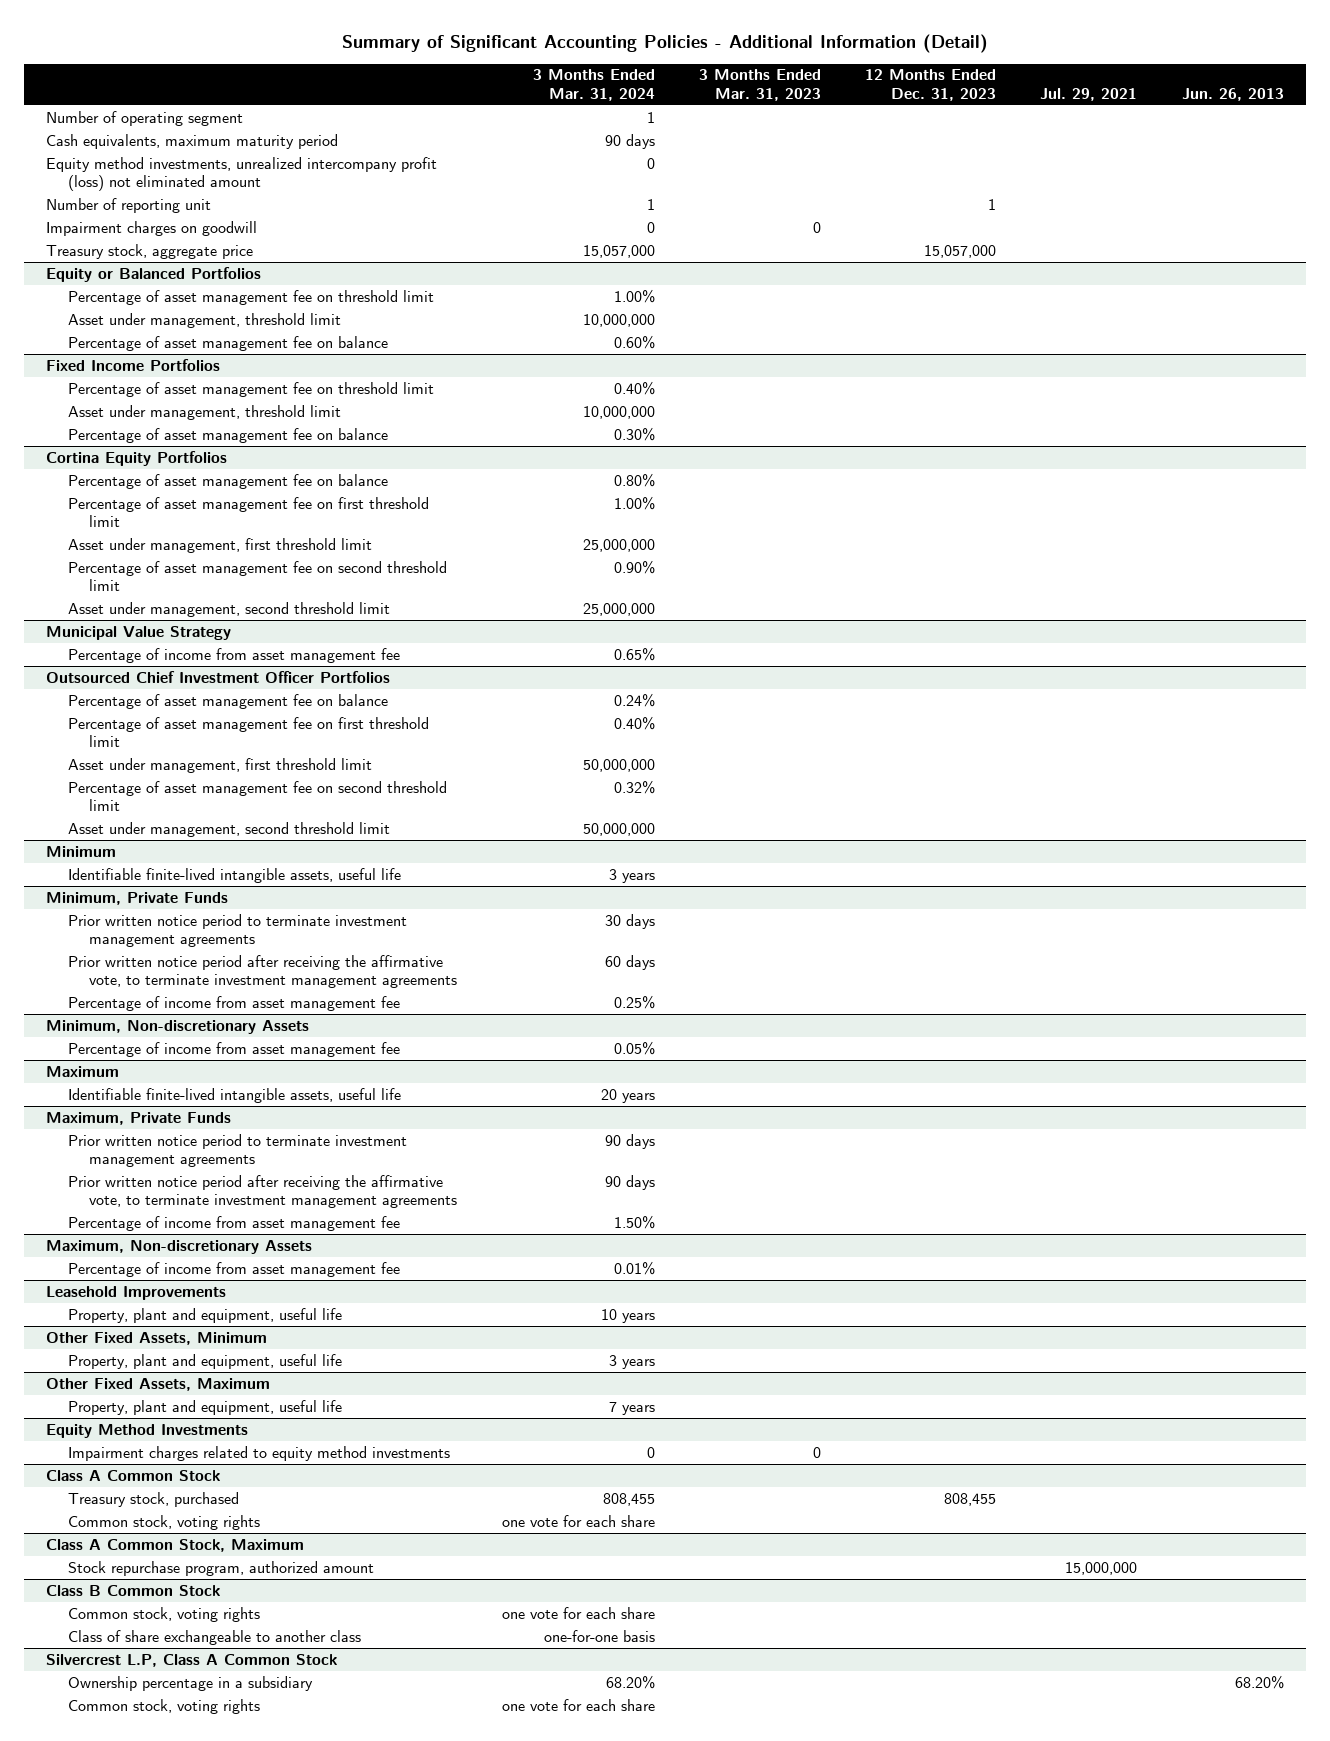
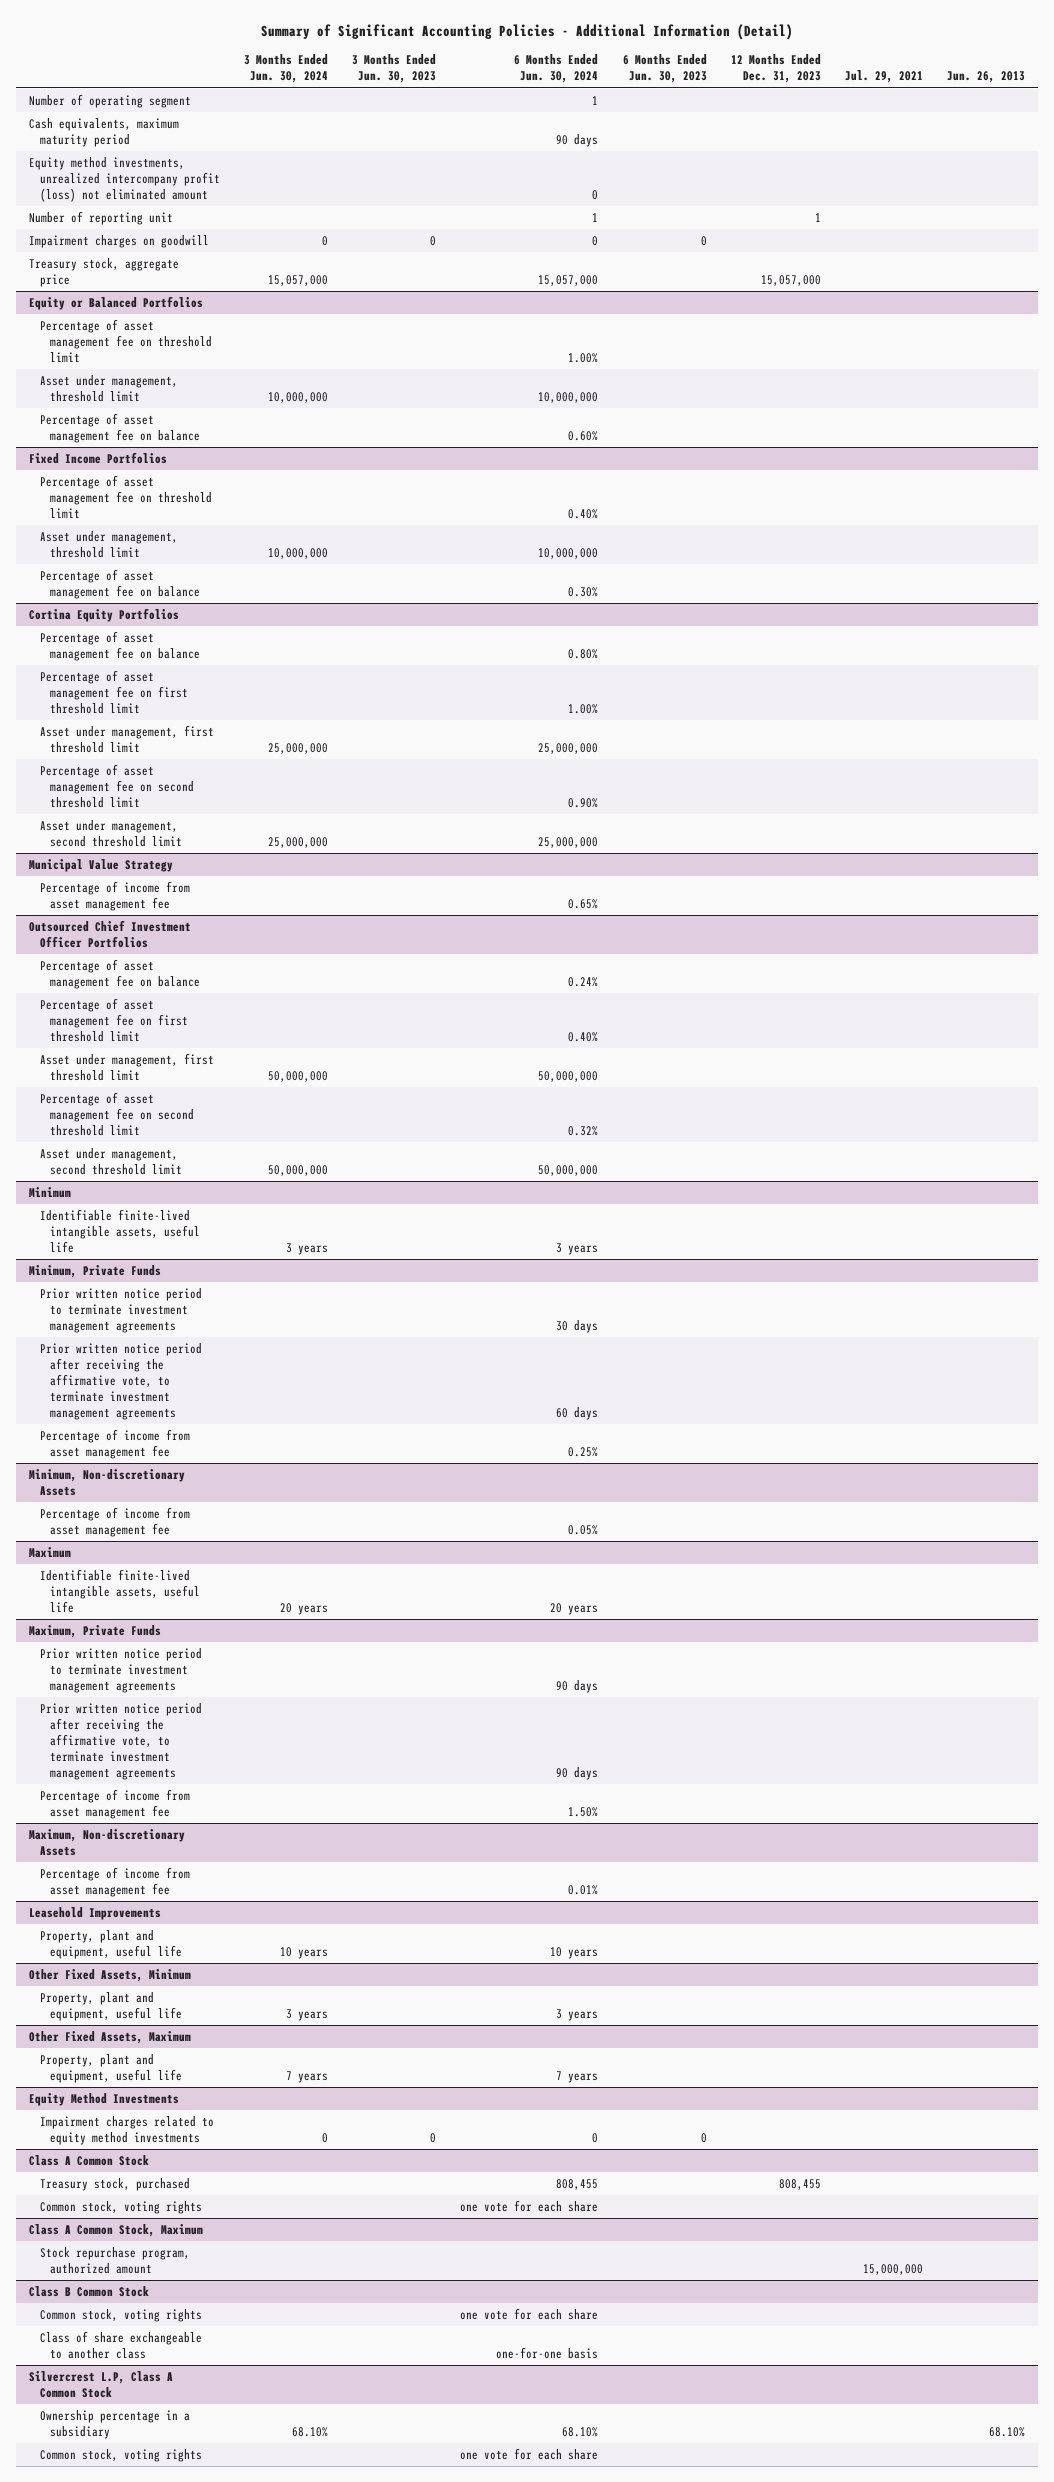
- | 3 Months Ended Mar. 31, 2024 | 3 Months Ended Mar. 31, 2023 | 12 Months Ended Dec. 31, 2023 | Jul. 29, 2021 | Jun. 26, 2013
+ | 3 Months Ended Jun. 30, 2024 | 3 Months Ended Jun. 30, 2023 | 6 Months Ended Jun. 30, 2024 | 6 Months Ended Jun. 30, 2023 | 12 Months Ended Dec. 31, 2023 | Jul. 29, 2021 | Jun. 26, 2013
@ Silvercrest L.P, Class A Common Stock
- Ownership percentage in a subsidiary | 68.20% | | | | 68.20%
+ Ownership percentage in a subsidiary | 68.10% | | 68.10% | | | | 68.10%

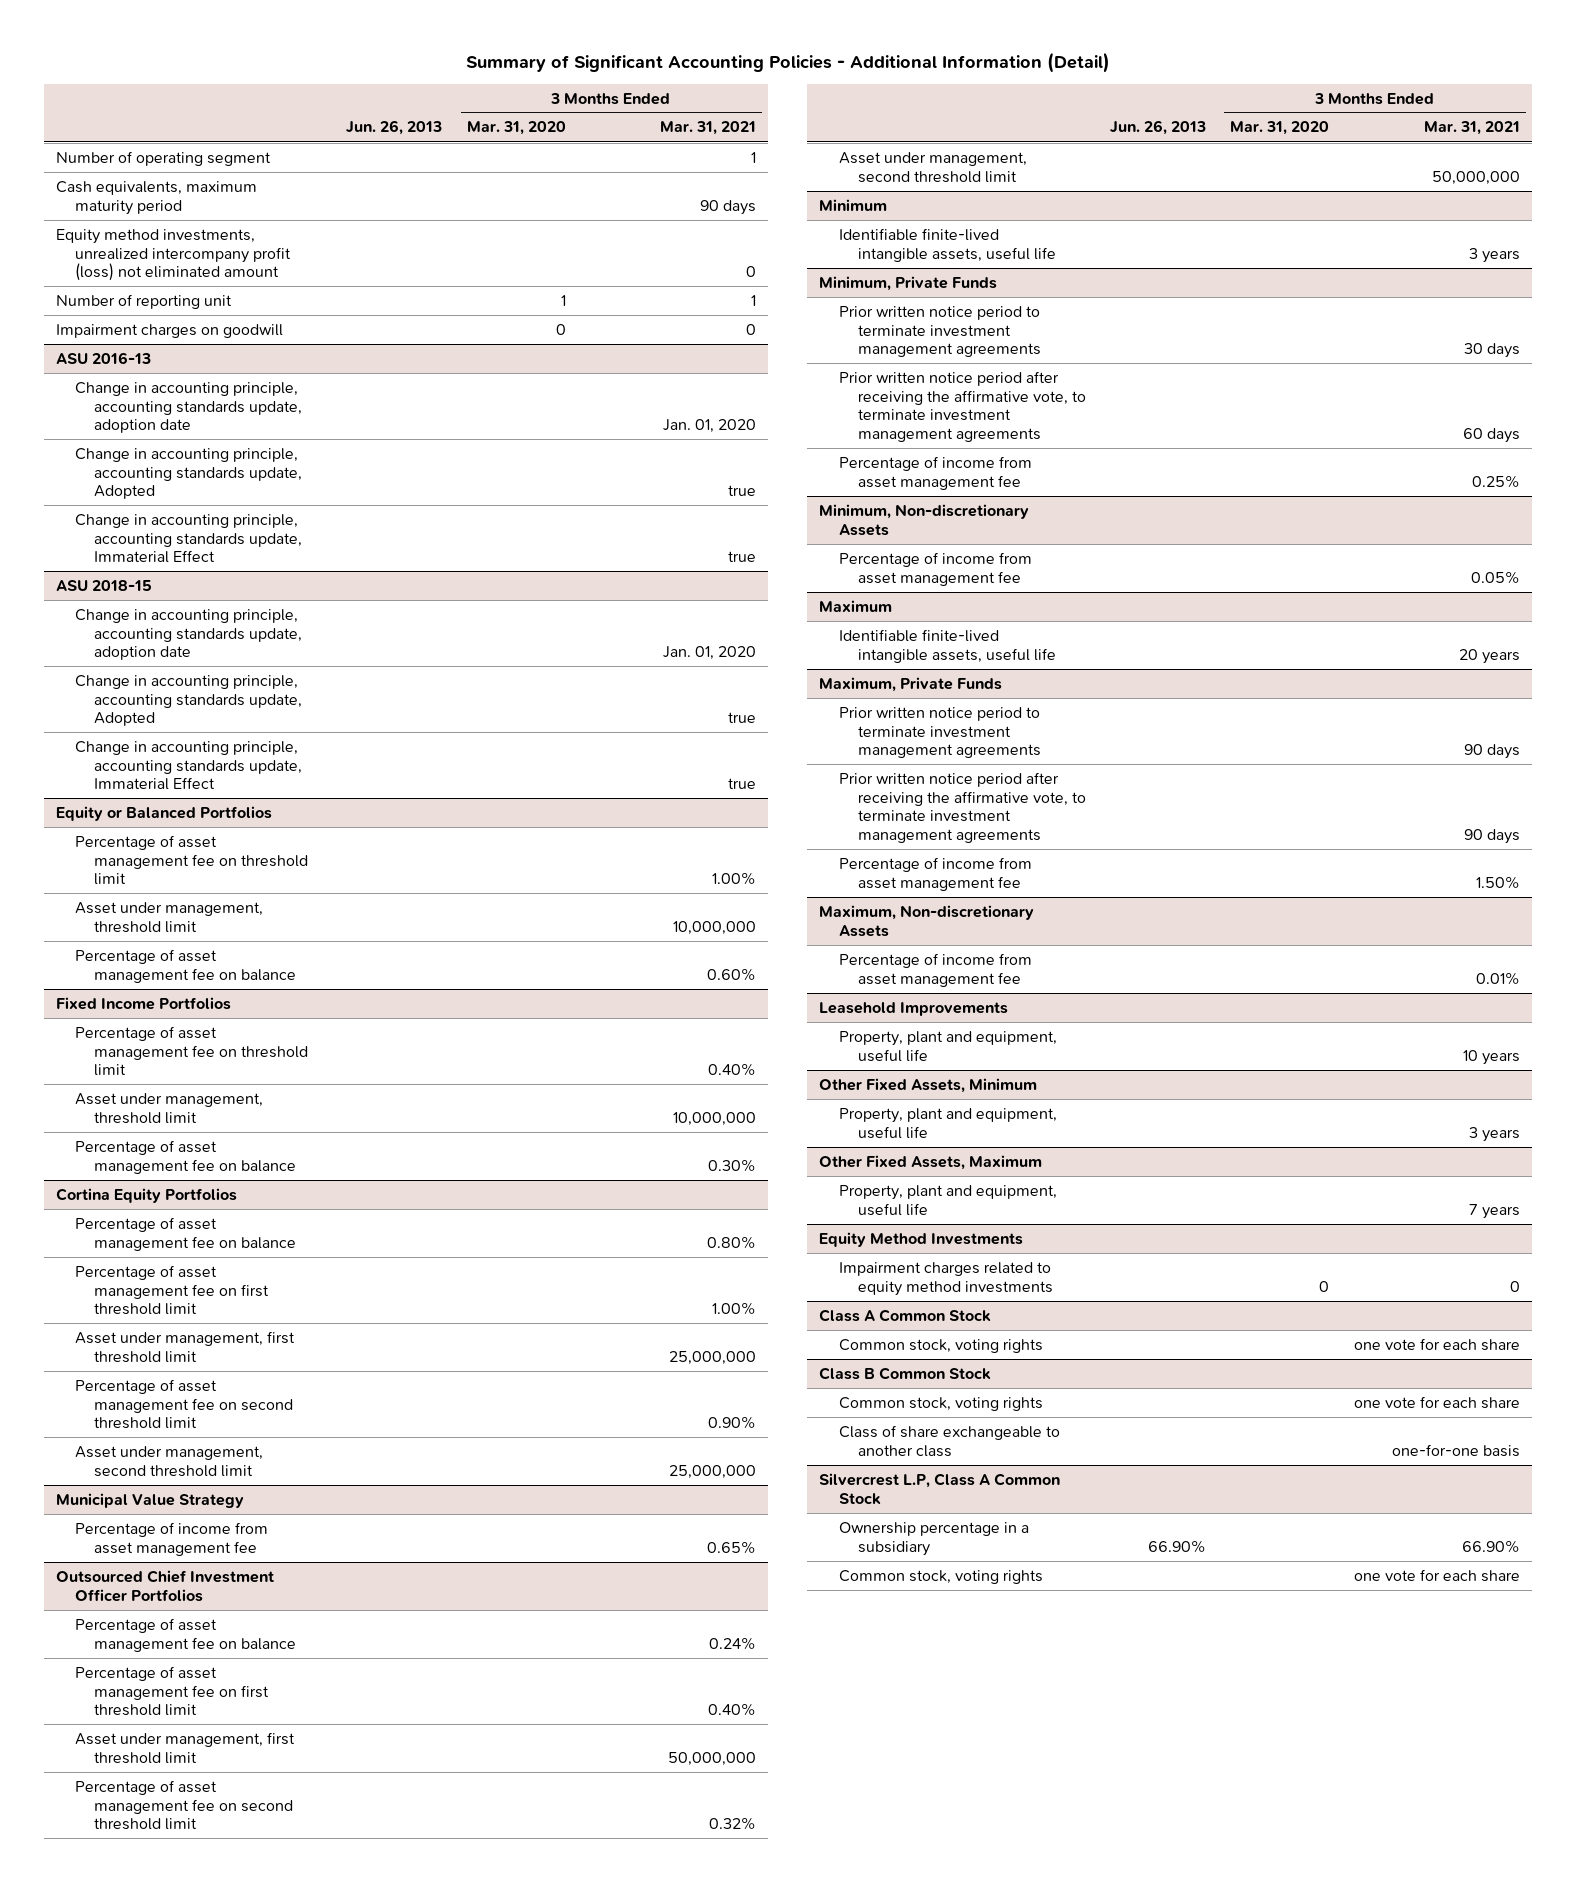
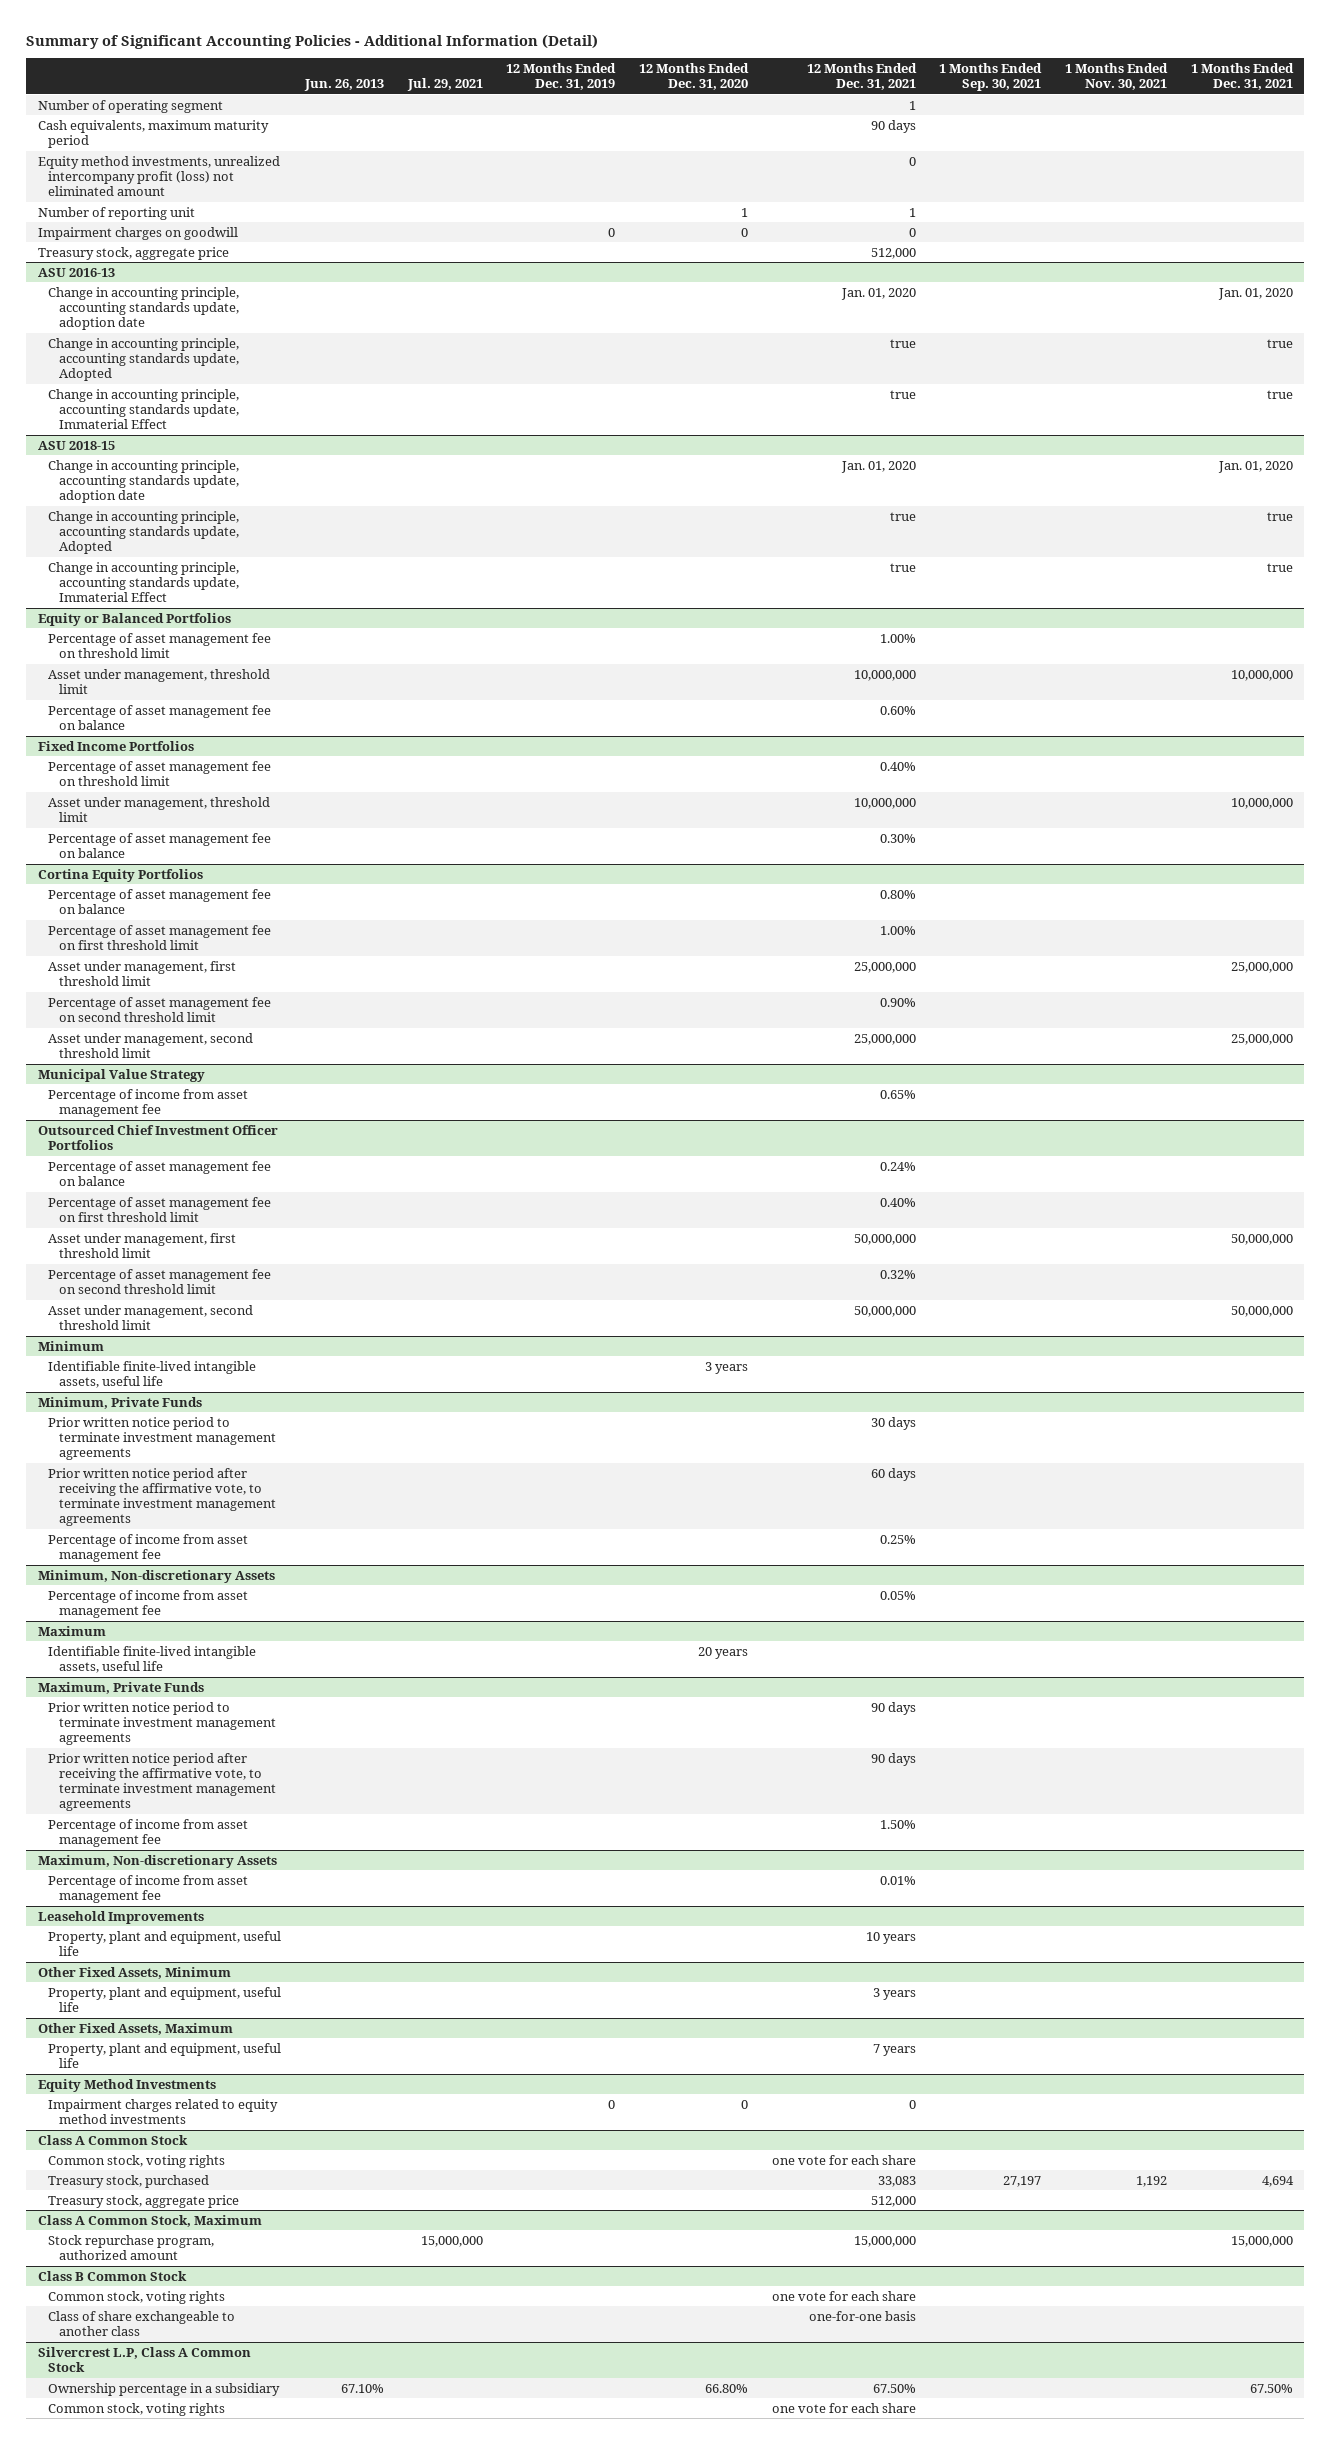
- | Jun. 26, 2013 | 3 Months Ended Mar. 31, 2020 | 3 Months Ended Mar. 31, 2021
+ | Jun. 26, 2013 | Jul. 29, 2021 | 12 Months Ended Dec. 31, 2019 | 12 Months Ended Dec. 31, 2020 | 12 Months Ended Dec. 31, 2021 | 1 Months Ended Sep. 30, 2021 | 1 Months Ended Nov. 30, 2021 | 1 Months Ended Dec. 31, 2021
+ Treasury stock, aggregate price | | | | | 512,000 | | |
@ Class A Common Stock
+ Treasury stock, purchased | | | | | 33,083 | 27,197 | 1,192 | 4,694
+ Treasury stock, aggregate price | | | | | 512,000 | | |
+ Class A Common Stock, Maximum
+ Stock repurchase program, authorized amount | | 15,000,000 | | | 15,000,000 | | | 15,000,000
@ Silvercrest L.P, Class A Common Stock
- Ownership percentage in a subsidiary | 66.90% | | 66.90%
+ Ownership percentage in a subsidiary | 67.10% | | | 66.80% | 67.50% | | | 67.50%

